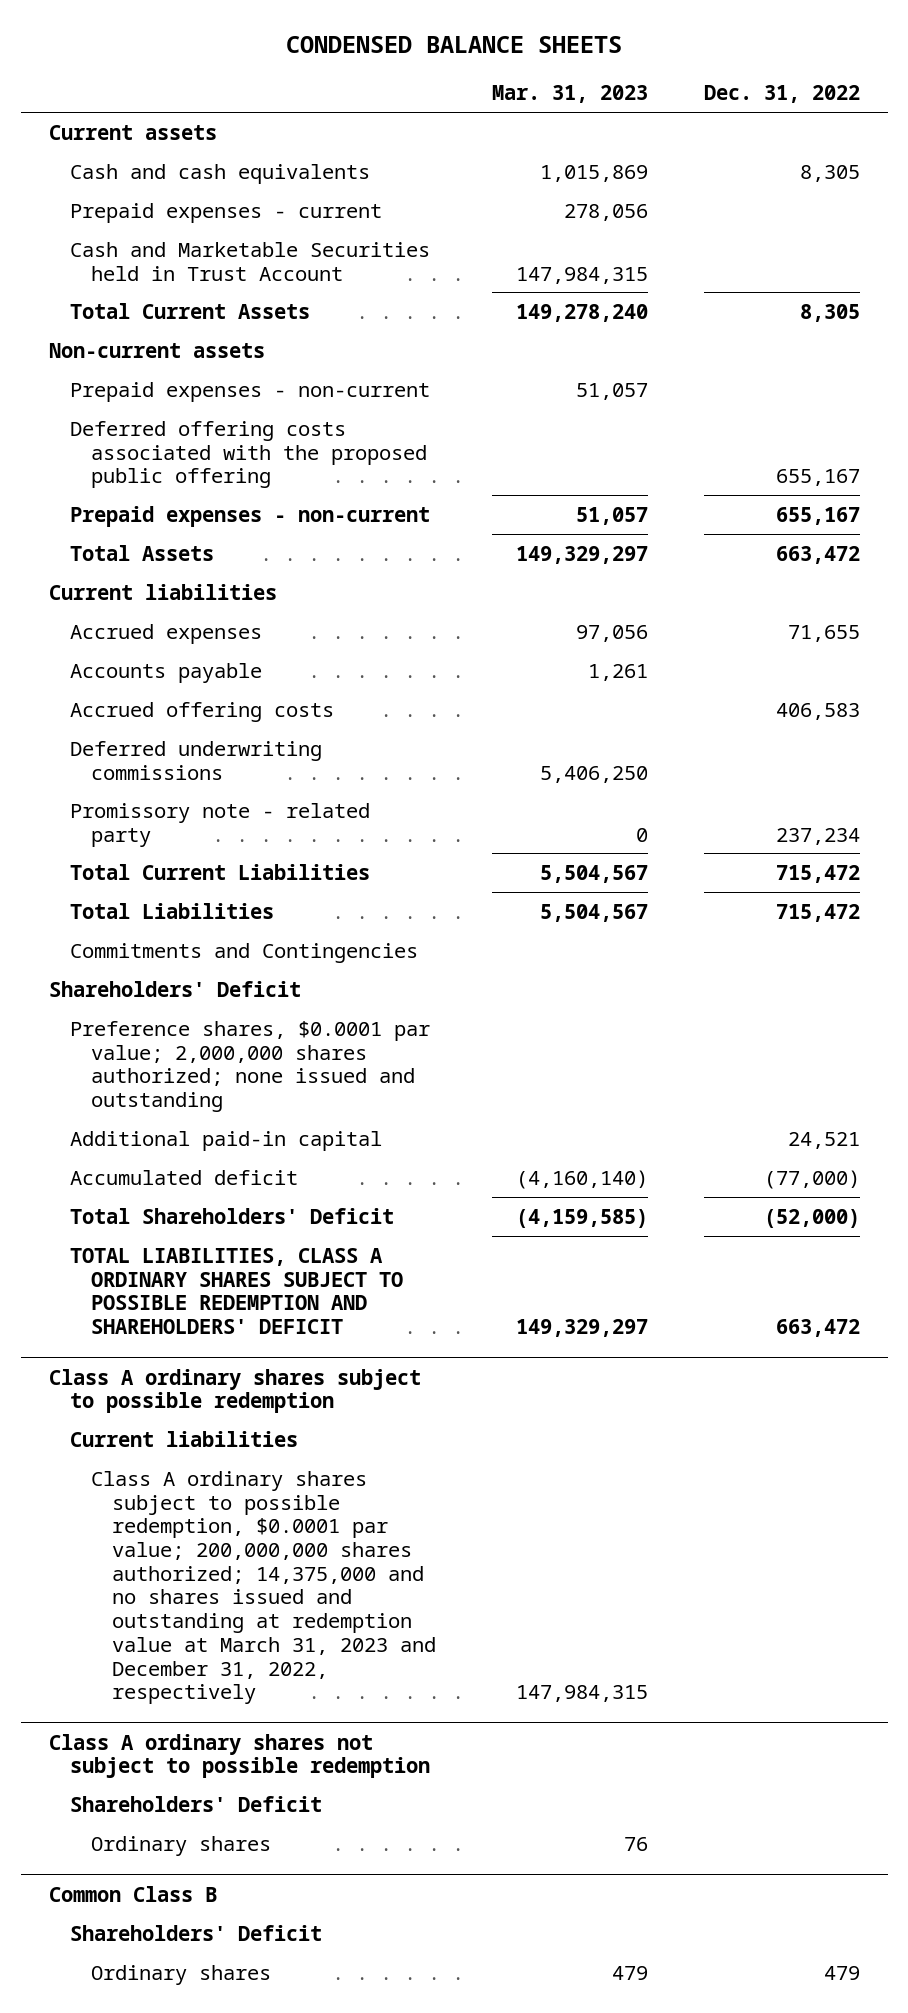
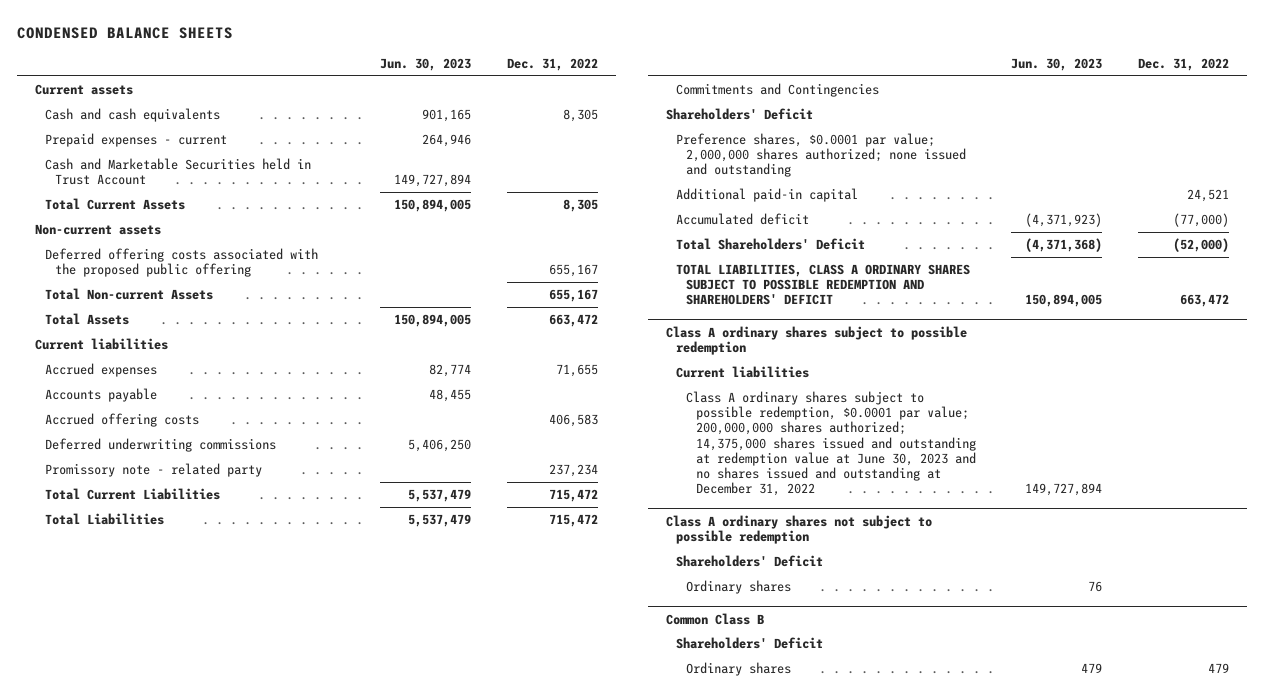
- | Mar. 31, 2023 | Dec. 31, 2022
+ | Jun. 30, 2023 | Dec. 31, 2022
- Prepaid expenses - non-current | 51,057 |
- Prepaid expenses - non-current | 51,057 | 655,167
+ Total Non-current Assets | | 655,167
@ Class A ordinary shares subject to possible redemption
- Class A ordinary shares subject to possible redemption, $0.0001 par value; 200,000,000 shares authorized; 14,375,000 and no shares issued and outstanding at redemption value at March 31, 2023 and December 31, 2022, respectively | 147,984,315 |
+ Class A ordinary shares subject to possible redemption, $0.0001 par value; 200,000,000 shares authorized; 14,375,000 shares issued and outstanding at redemption value at June 30, 2023 and no shares issued and outstanding at December 31, 2022 | 149,727,894 |

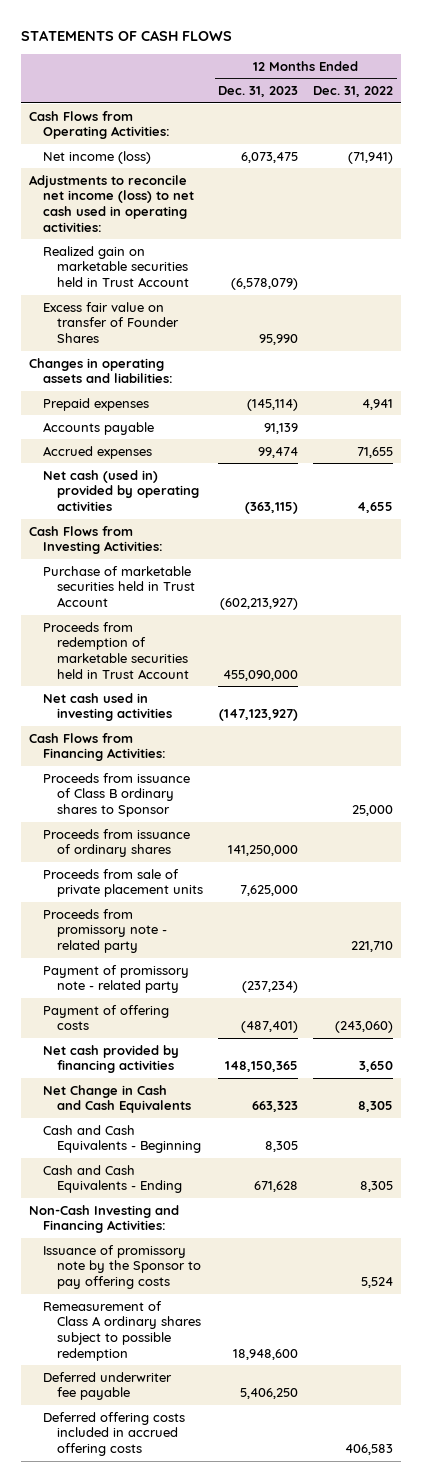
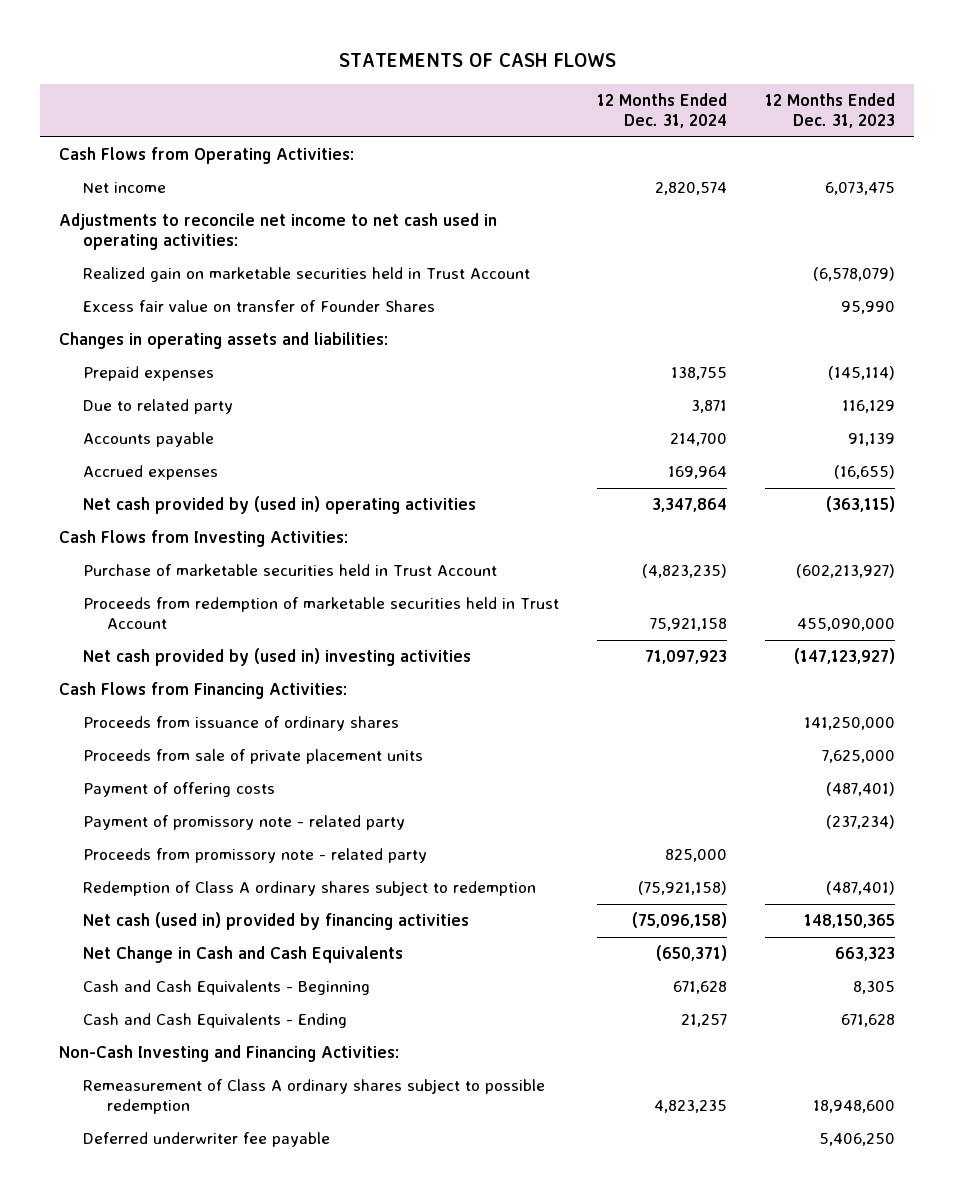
- | 12 Months Ended Dec. 31, 2023 | 12 Months Ended Dec. 31, 2022
+ | 12 Months Ended Dec. 31, 2024 | 12 Months Ended Dec. 31, 2023
- Net income (loss) | 6,073,475 | (71,941)
- Adjustments to reconcile net income (loss) to net cash used in operating activities:
+ Net income | 2,820,574 | 6,073,475
+ Adjustments to reconcile net income to net cash used in operating activities:
+ Due to related party | 3,871 | 116,129
- Accrued expenses | 99,474 | 71,655
- Net cash (used in) provided by operating activities | (363,115) | 4,655
+ Accrued expenses | 169,964 | (16,655)
+ Net cash provided by (used in) operating activities | 3,347,864 | (363,115)
- Net cash used in investing activities | (147,123,927) |
+ Net cash provided by (used in) investing activities | 71,097,923 | (147,123,927)
- Proceeds from issuance of Class B ordinary shares to Sponsor | | 25,000
- Net cash provided by financing activities | 148,150,365 | 3,650
moved down: Payment of promissory note - related party | | (237,234)
moved down: Proceeds from promissory note - related party | 825,000 |
+ Redemption of Class A ordinary shares subject to redemption | (75,921,158) | (487,401)
+ Net cash (used in) provided by financing activities | (75,096,158) | 148,150,365
- Issuance of promissory note by the Sponsor to pay offering costs | | 5,524
- Deferred offering costs included in accrued offering costs | | 406,583

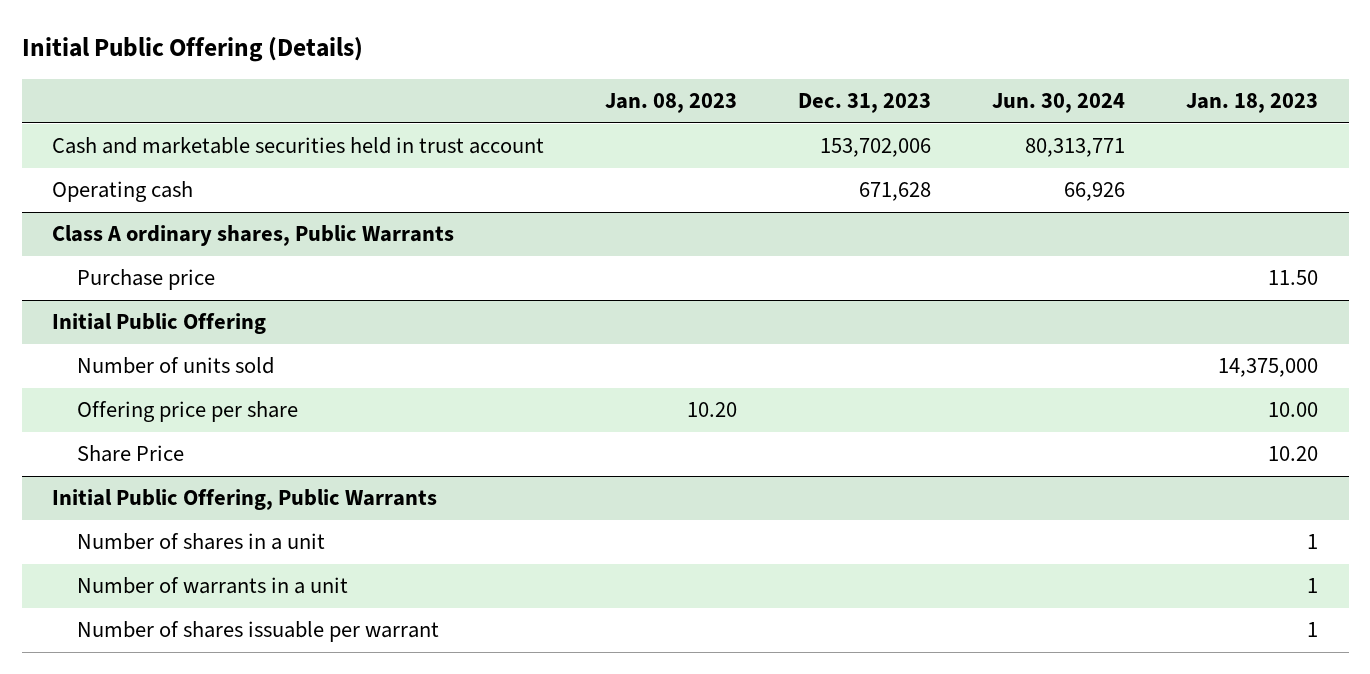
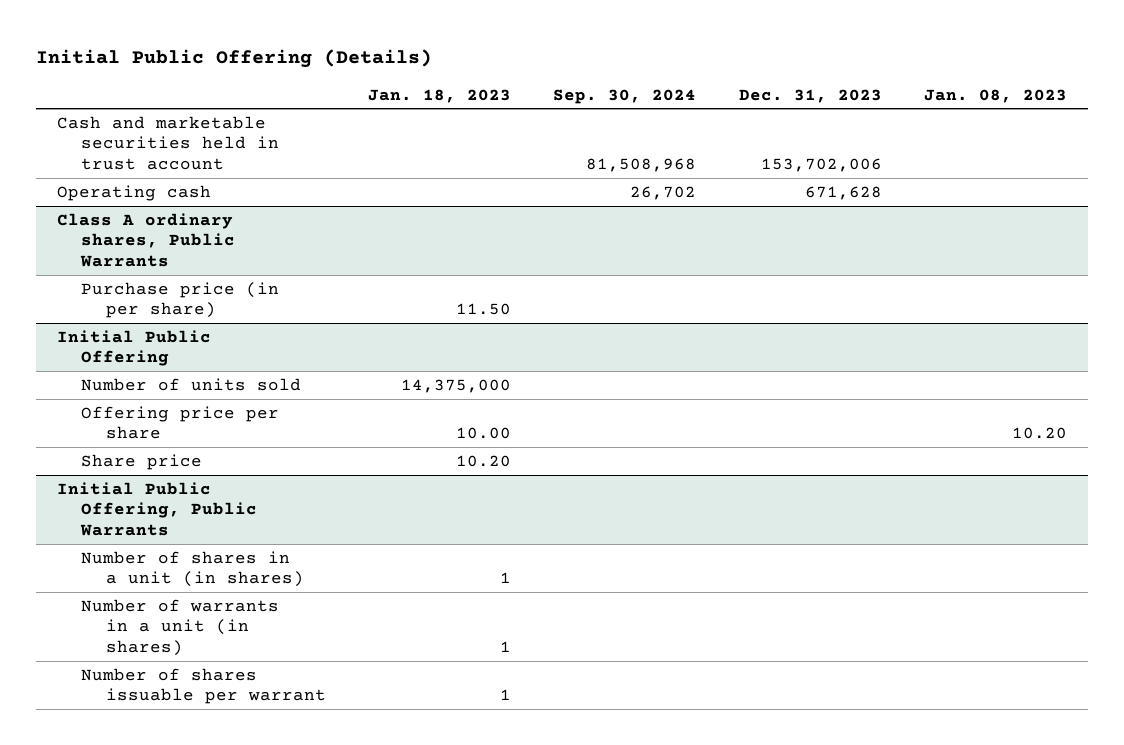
- | Jan. 08, 2023 | Dec. 31, 2023 | Jun. 30, 2024 | Jan. 18, 2023
+ | Jan. 18, 2023 | Sep. 30, 2024 | Dec. 31, 2023 | Jan. 08, 2023
@ Class A ordinary shares, Public Warrants
- Purchase price | | | | 11.50
+ Purchase price (in per share) | 11.50 | | |
@ Initial Public Offering
- Share Price | | | | 10.20
+ Share price | 10.20 | | |
@ Initial Public Offering, Public Warrants
- Number of shares in a unit | | | | 1
- Number of warrants in a unit | | | | 1
+ Number of shares in a unit (in shares) | 1 | | |
+ Number of warrants in a unit (in shares) | 1 | | |

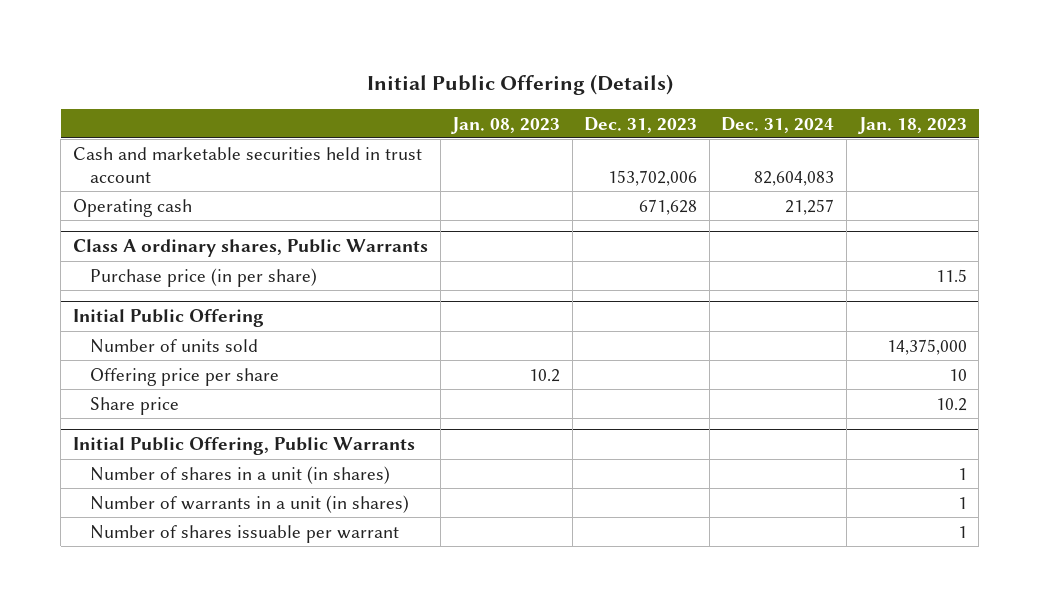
- | Jan. 18, 2023 | Sep. 30, 2024 | Dec. 31, 2023 | Jan. 08, 2023
+ | Jan. 08, 2023 | Dec. 31, 2023 | Dec. 31, 2024 | Jan. 18, 2023
@ Class A ordinary shares, Public Warrants
- Purchase price (in per share) | 11.50 | | |
+ Purchase price (in per share) | | | | 11.5
@ Initial Public Offering
- Offering price per share | 10.00 | | | 10.20
- Share price | 10.20 | | |
+ Offering price per share | 10.2 | | | 10
+ Share price | | | | 10.2

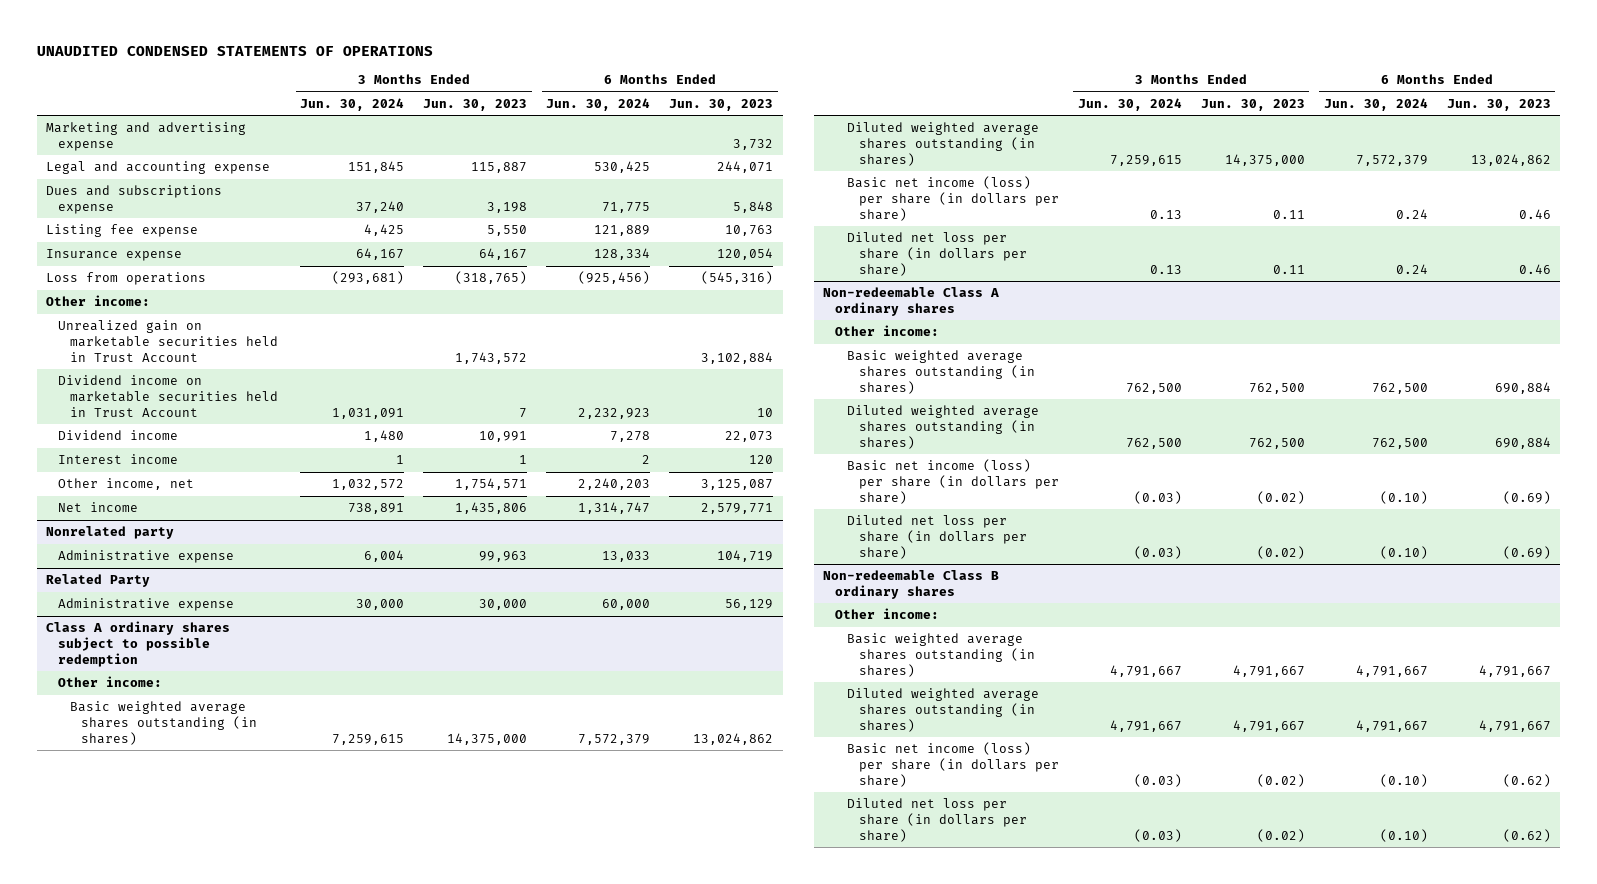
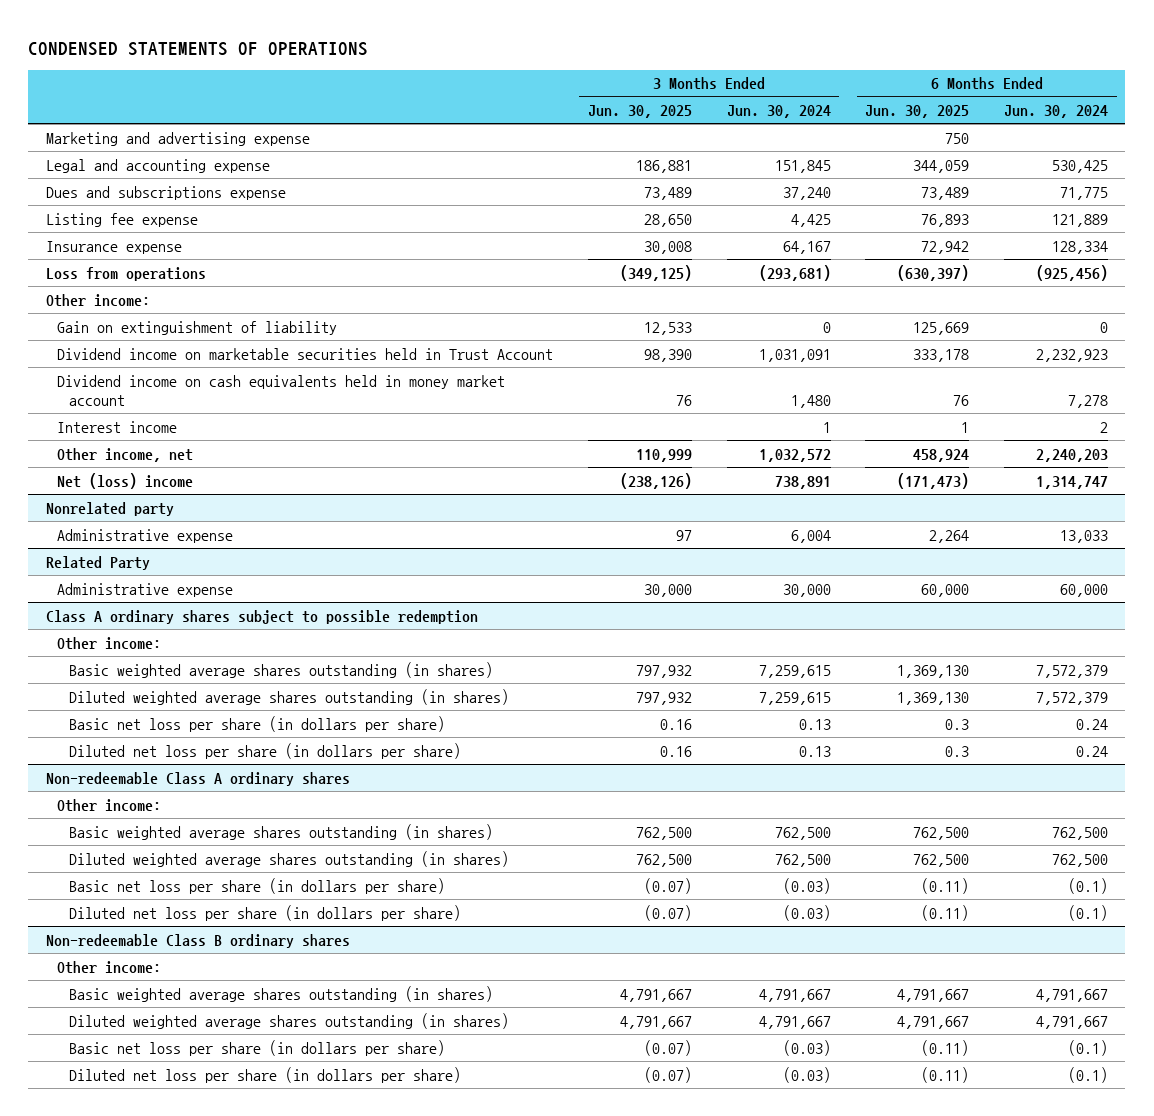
- UNAUDITED CONDENSED STATEMENTS OF OPERATIONS
+ CONDENSED STATEMENTS OF OPERATIONS
- | 3 Months Ended Jun. 30, 2024 | 3 Months Ended Jun. 30, 2023 | 6 Months Ended Jun. 30, 2024 | 6 Months Ended Jun. 30, 2023
+ | 3 Months Ended Jun. 30, 2025 | 3 Months Ended Jun. 30, 2024 | 6 Months Ended Jun. 30, 2025 | 6 Months Ended Jun. 30, 2024
- Unrealized gain on marketable securities held in Trust Account | | 1,743,572 | | 3,102,884
+ Gain on extinguishment of liability | 12,533 | 0 | 125,669 | 0
- Dividend income | 1,480 | 10,991 | 7,278 | 22,073
+ Dividend income on cash equivalents held in money market account | 76 | 1,480 | 76 | 7,278
- Net income | 738,891 | 1,435,806 | 1,314,747 | 2,579,771
+ Net (loss) income | (238,126) | 738,891 | (171,473) | 1,314,747
@ Class A ordinary shares subject to possible redemption
- Basic net income (loss) per share (in dollars per share) | 0.13 | 0.11 | 0.24 | 0.46
+ Basic net loss per share (in dollars per share) | 0.16 | 0.13 | 0.3 | 0.24
@ Non-redeemable Class A ordinary shares
- Basic net income (loss) per share (in dollars per share) | (0.03) | (0.02) | (0.10) | (0.69)
- Diluted net loss per share (in dollars per share) | (0.03) | (0.02) | (0.10) | (0.69)
+ Basic net loss per share (in dollars per share) | (0.07) | (0.03) | (0.11) | (0.1)
+ Diluted net loss per share (in dollars per share) | (0.07) | (0.03) | (0.11) | (0.1)
@ Non-redeemable Class B ordinary shares
- Basic net income (loss) per share (in dollars per share) | (0.03) | (0.02) | (0.10) | (0.62)
- Diluted net loss per share (in dollars per share) | (0.03) | (0.02) | (0.10) | (0.62)
+ Basic net loss per share (in dollars per share) | (0.07) | (0.03) | (0.11) | (0.1)
+ Diluted net loss per share (in dollars per share) | (0.07) | (0.03) | (0.11) | (0.1)

